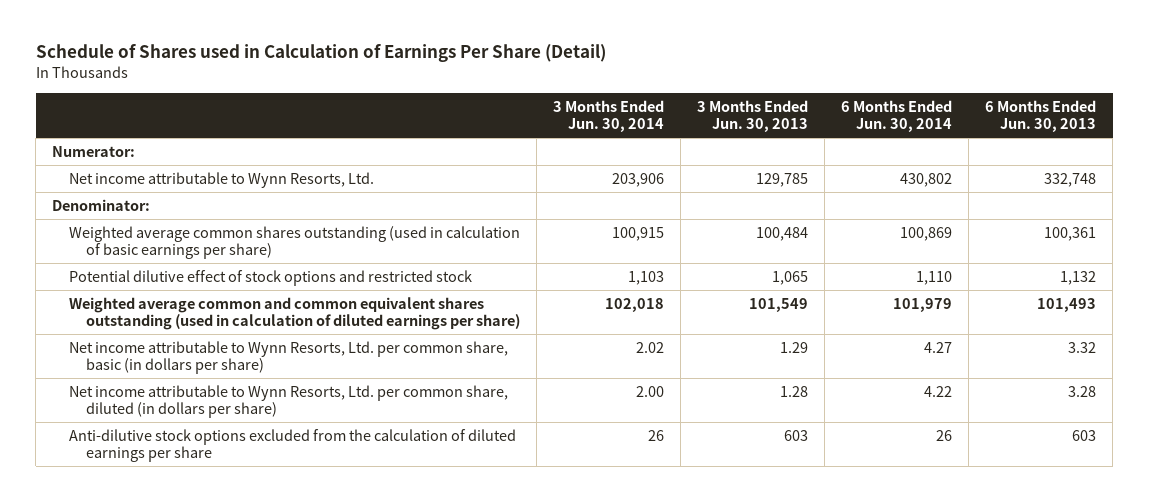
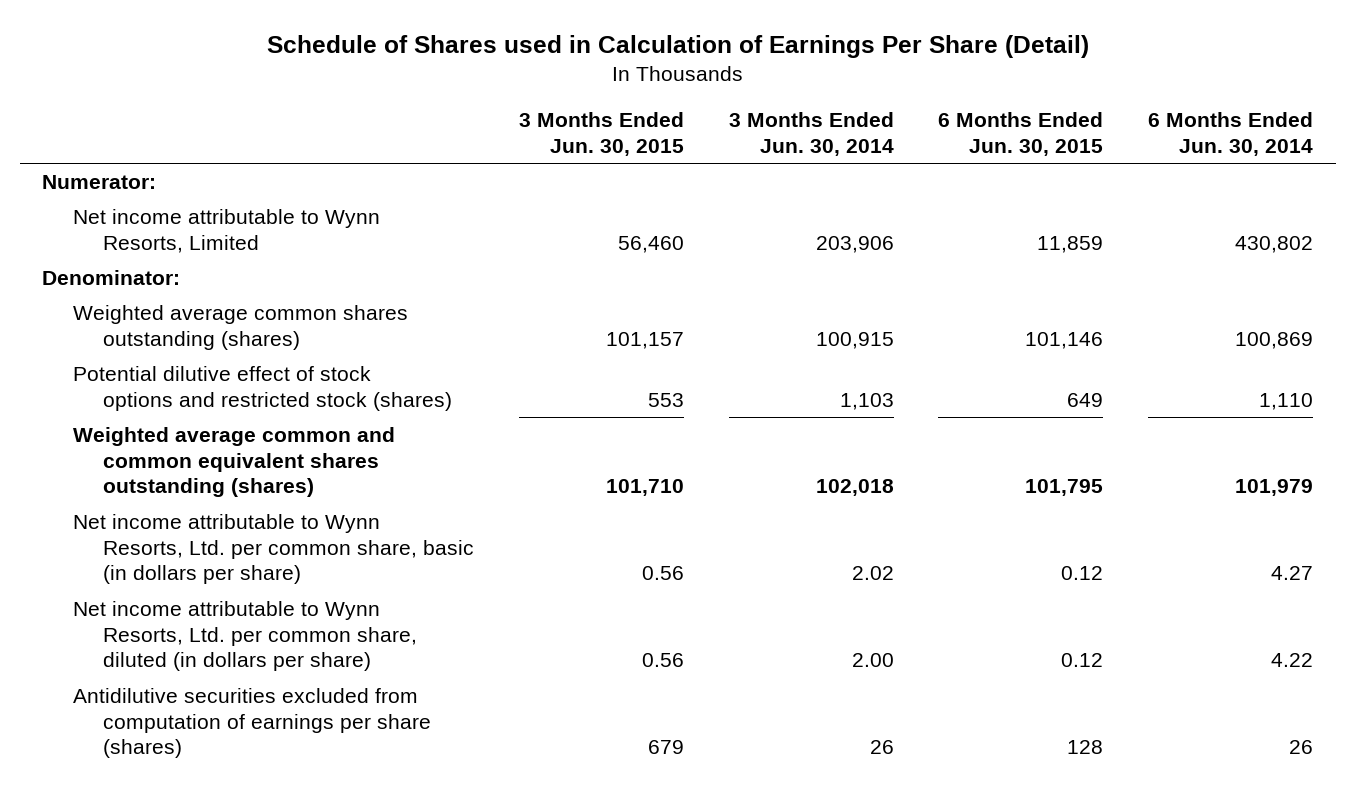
- | 3 Months Ended Jun. 30, 2014 | 3 Months Ended Jun. 30, 2013 | 6 Months Ended Jun. 30, 2014 | 6 Months Ended Jun. 30, 2013
+ | 3 Months Ended Jun. 30, 2015 | 3 Months Ended Jun. 30, 2014 | 6 Months Ended Jun. 30, 2015 | 6 Months Ended Jun. 30, 2014
- Net income attributable to Wynn Resorts, Ltd. | 203,906 | 129,785 | 430,802 | 332,748
+ Net income attributable to Wynn Resorts, Limited | 56,460 | 203,906 | 11,859 | 430,802
- Weighted average common shares outstanding (used in calculation of basic earnings per share) | 100,915 | 100,484 | 100,869 | 100,361
- Potential dilutive effect of stock options and restricted stock | 1,103 | 1,065 | 1,110 | 1,132
- Weighted average common and common equivalent shares outstanding (used in calculation of diluted earnings per share) | 102,018 | 101,549 | 101,979 | 101,493
+ Weighted average common shares outstanding (shares) | 101,157 | 100,915 | 101,146 | 100,869
+ Potential dilutive effect of stock options and restricted stock (shares) | 553 | 1,103 | 649 | 1,110
+ Weighted average common and common equivalent shares outstanding (shares) | 101,710 | 102,018 | 101,795 | 101,979
- Anti-dilutive stock options excluded from the calculation of diluted earnings per share | 26 | 603 | 26 | 603
+ Antidilutive securities excluded from computation of earnings per share (shares) | 679 | 26 | 128 | 26

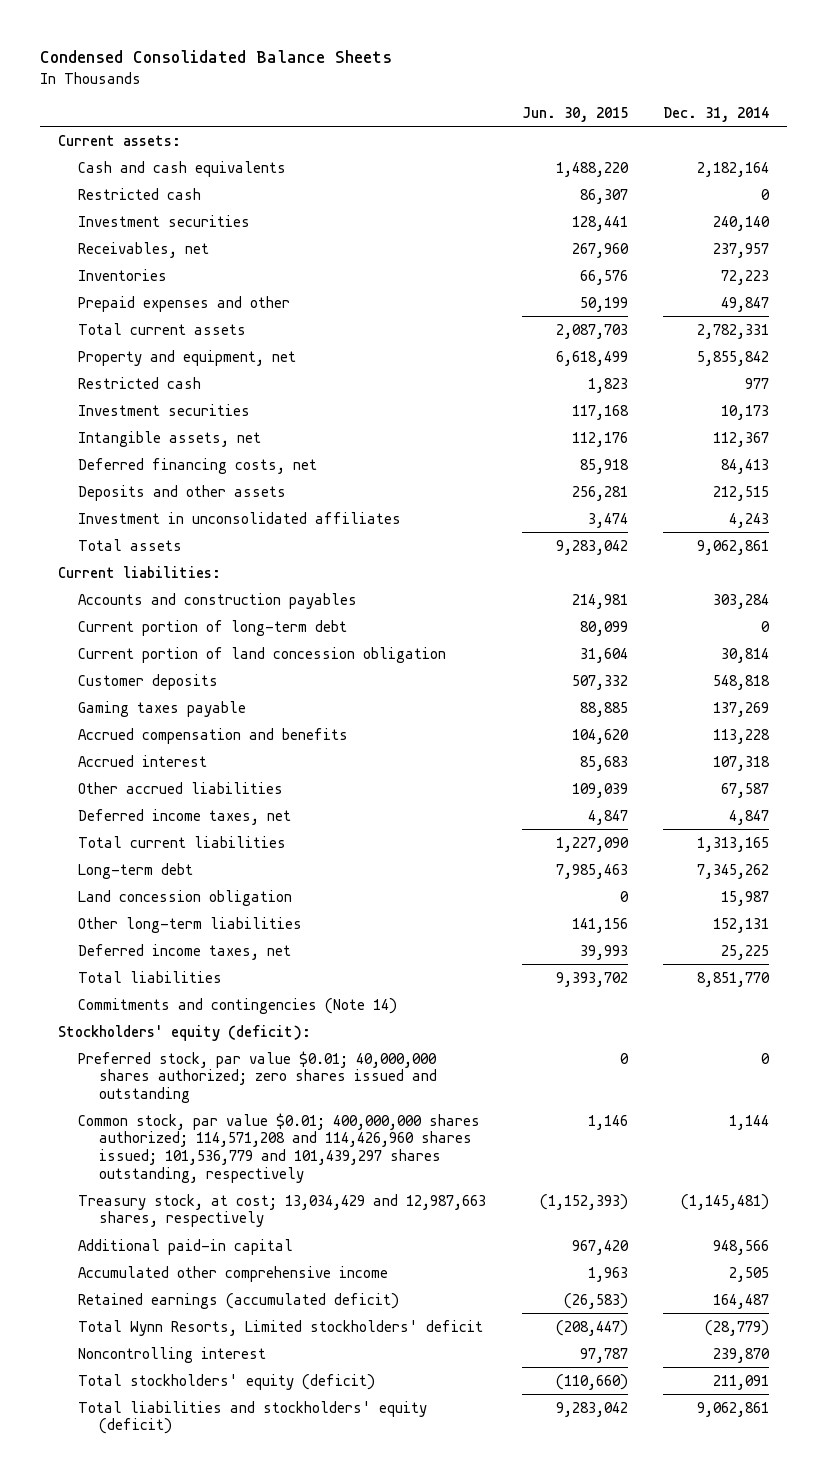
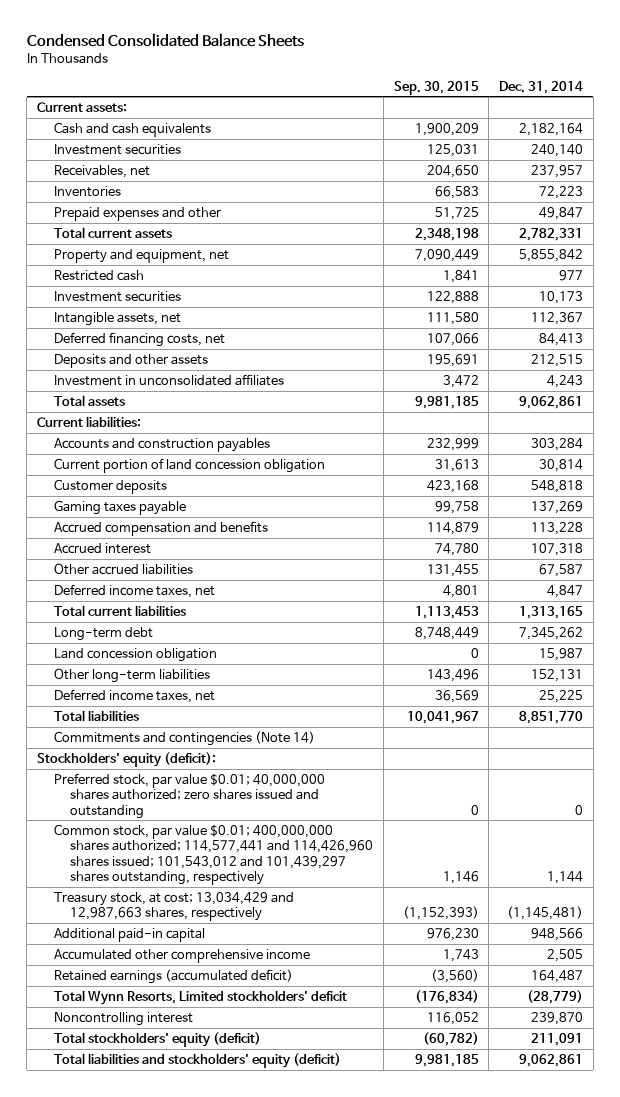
- | Jun. 30, 2015 | Dec. 31, 2014
+ | Sep. 30, 2015 | Dec. 31, 2014
- Restricted cash | 86,307 | 0
- Current portion of long-term debt | 80,099 | 0
- Common stock, par value $0.01; 400,000,000 shares authorized; 114,571,208 and 114,426,960 shares issued; 101,536,779 and 101,439,297 shares outstanding, respectively | 1,146 | 1,144
+ Common stock, par value $0.01; 400,000,000 shares authorized; 114,577,441 and 114,426,960 shares issued; 101,543,012 and 101,439,297 shares outstanding, respectively | 1,146 | 1,144

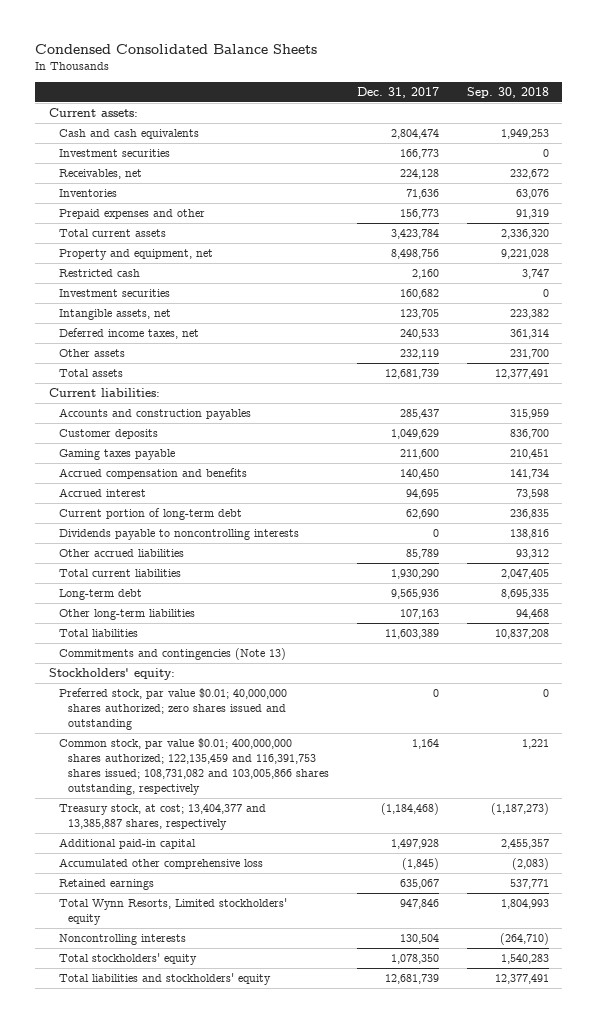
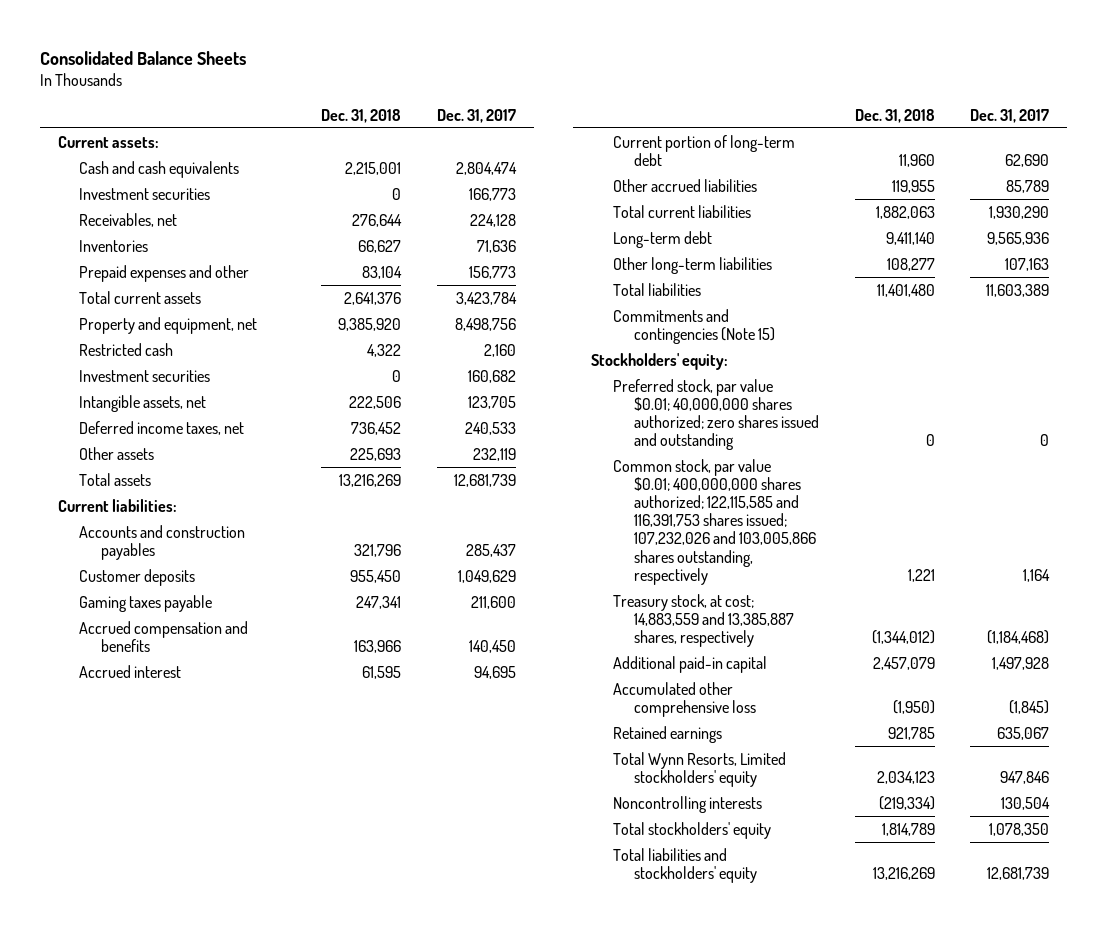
- Condensed Consolidated Balance Sheets
+ Consolidated Balance Sheets
- | Dec. 31, 2017 | Sep. 30, 2018
+ | Dec. 31, 2018 | Dec. 31, 2017
- Dividends payable to noncontrolling interests | 0 | 138,816
- Commitments and contingencies (Note 13)
+ Commitments and contingencies (Note 15)
- Common stock, par value $0.01; 400,000,000 shares authorized; 122,135,459 and 116,391,753 shares issued; 108,731,082 and 103,005,866 shares outstanding, respectively | 1,164 | 1,221
- Treasury stock, at cost; 13,404,377 and 13,385,887 shares, respectively | (1,184,468) | (1,187,273)
+ Common stock, par value $0.01; 400,000,000 shares authorized; 122,115,585 and 116,391,753 shares issued; 107,232,026 and 103,005,866 shares outstanding, respectively | 1,221 | 1,164
+ Treasury stock, at cost; 14,883,559 and 13,385,887 shares, respectively | (1,344,012) | (1,184,468)

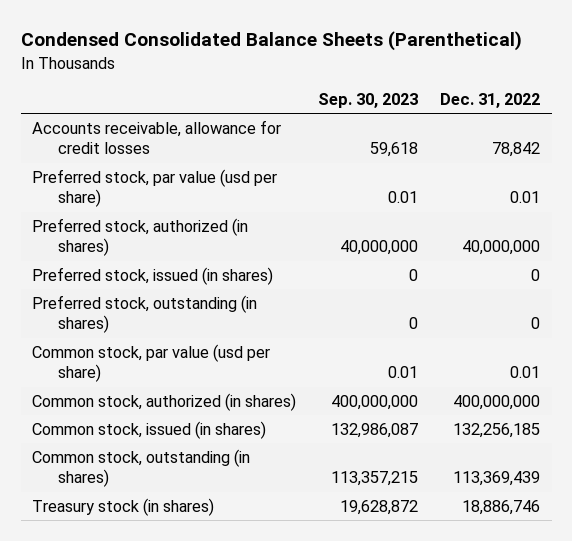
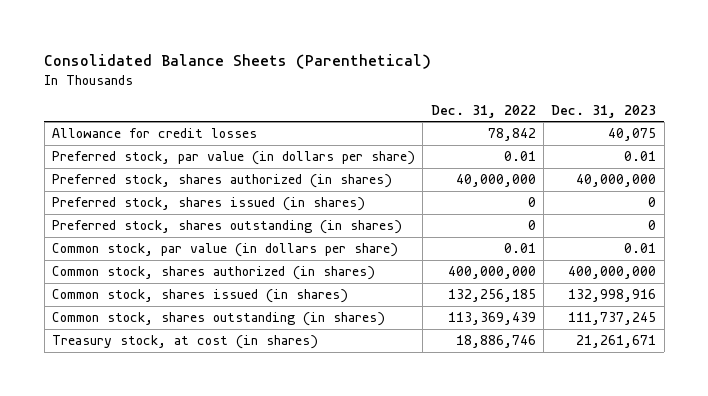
- Condensed Consolidated Balance Sheets (Parenthetical)
+ Consolidated Balance Sheets (Parenthetical)
- | Sep. 30, 2023 | Dec. 31, 2022
+ | Dec. 31, 2022 | Dec. 31, 2023
- Accounts receivable, allowance for credit losses | 59,618 | 78,842
- Preferred stock, par value (usd per share) | 0.01 | 0.01
- Preferred stock, authorized (in shares) | 40,000,000 | 40,000,000
- Preferred stock, issued (in shares) | 0 | 0
- Preferred stock, outstanding (in shares) | 0 | 0
- Common stock, par value (usd per share) | 0.01 | 0.01
- Common stock, authorized (in shares) | 400,000,000 | 400,000,000
- Common stock, issued (in shares) | 132,986,087 | 132,256,185
- Common stock, outstanding (in shares) | 113,357,215 | 113,369,439
- Treasury stock (in shares) | 19,628,872 | 18,886,746
+ Allowance for credit losses | 78,842 | 40,075
+ Preferred stock, par value (in dollars per share) | 0.01 | 0.01
+ Preferred stock, shares authorized (in shares) | 40,000,000 | 40,000,000
+ Preferred stock, shares issued (in shares) | 0 | 0
+ Preferred stock, shares outstanding (in shares) | 0 | 0
+ Common stock, par value (in dollars per share) | 0.01 | 0.01
+ Common stock, shares authorized (in shares) | 400,000,000 | 400,000,000
+ Common stock, shares issued (in shares) | 132,256,185 | 132,998,916
+ Common stock, shares outstanding (in shares) | 113,369,439 | 111,737,245
+ Treasury stock, at cost (in shares) | 18,886,746 | 21,261,671

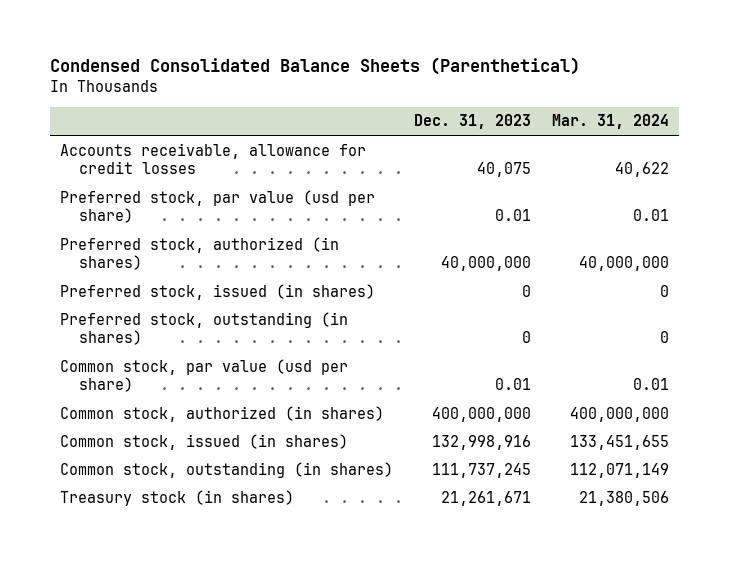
- Consolidated Balance Sheets (Parenthetical)
+ Condensed Consolidated Balance Sheets (Parenthetical)
- | Dec. 31, 2022 | Dec. 31, 2023
+ | Dec. 31, 2023 | Mar. 31, 2024
- Allowance for credit losses | 78,842 | 40,075
- Preferred stock, par value (in dollars per share) | 0.01 | 0.01
- Preferred stock, shares authorized (in shares) | 40,000,000 | 40,000,000
- Preferred stock, shares issued (in shares) | 0 | 0
- Preferred stock, shares outstanding (in shares) | 0 | 0
- Common stock, par value (in dollars per share) | 0.01 | 0.01
- Common stock, shares authorized (in shares) | 400,000,000 | 400,000,000
- Common stock, shares issued (in shares) | 132,256,185 | 132,998,916
- Common stock, shares outstanding (in shares) | 113,369,439 | 111,737,245
- Treasury stock, at cost (in shares) | 18,886,746 | 21,261,671
+ Accounts receivable, allowance for credit losses | 40,075 | 40,622
+ Preferred stock, par value (usd per share) | 0.01 | 0.01
+ Preferred stock, authorized (in shares) | 40,000,000 | 40,000,000
+ Preferred stock, issued (in shares) | 0 | 0
+ Preferred stock, outstanding (in shares) | 0 | 0
+ Common stock, par value (usd per share) | 0.01 | 0.01
+ Common stock, authorized (in shares) | 400,000,000 | 400,000,000
+ Common stock, issued (in shares) | 132,998,916 | 133,451,655
+ Common stock, outstanding (in shares) | 111,737,245 | 112,071,149
+ Treasury stock (in shares) | 21,261,671 | 21,380,506

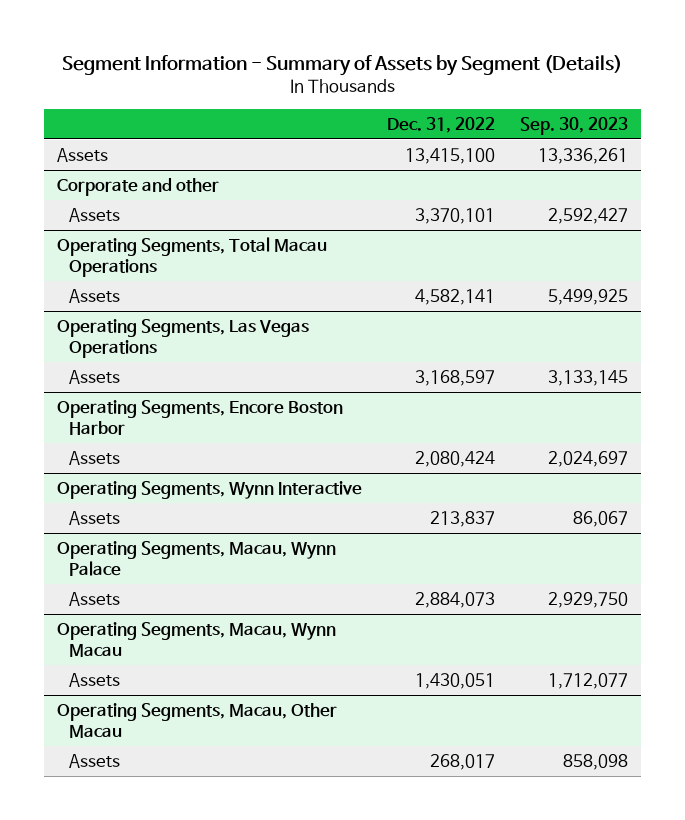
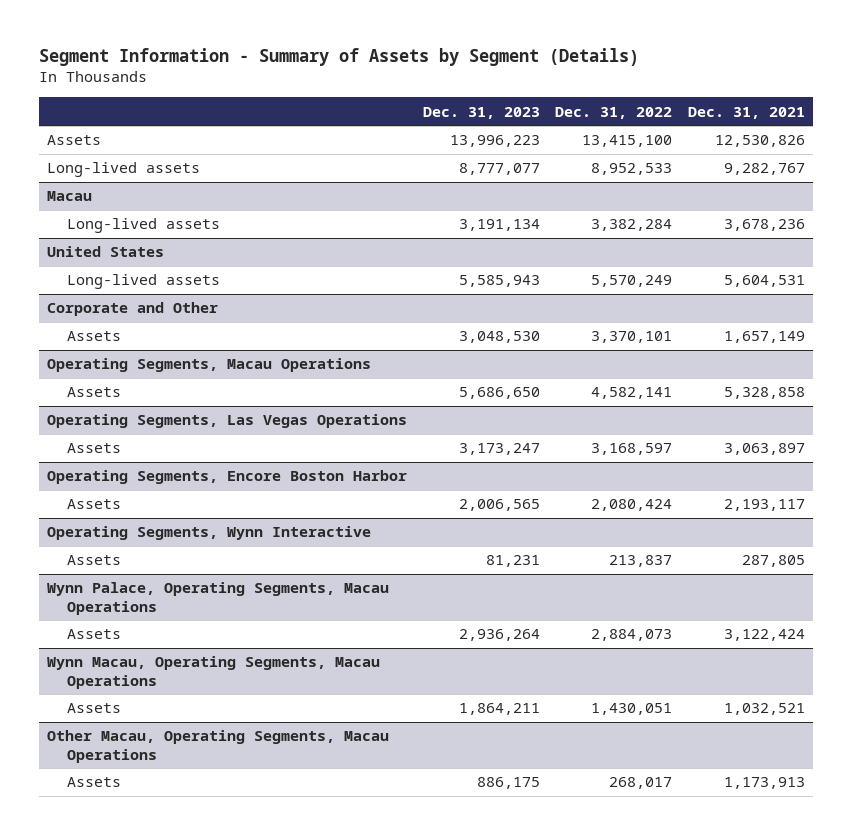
- | Dec. 31, 2022 | Sep. 30, 2023
+ | Dec. 31, 2023 | Dec. 31, 2022 | Dec. 31, 2021
- Corporate and other
+ Long-lived assets | 8,777,077 | 8,952,533 | 9,282,767
+ Macau
+ Long-lived assets | 3,191,134 | 3,382,284 | 3,678,236
+ United States
+ Long-lived assets | 5,585,943 | 5,570,249 | 5,604,531
+ Corporate and Other
- Operating Segments, Total Macau Operations
+ Operating Segments, Macau Operations
- Operating Segments, Macau, Wynn Palace
+ Wynn Palace, Operating Segments, Macau Operations
- Operating Segments, Macau, Wynn Macau
+ Wynn Macau, Operating Segments, Macau Operations
- Operating Segments, Macau, Other Macau
+ Other Macau, Operating Segments, Macau Operations

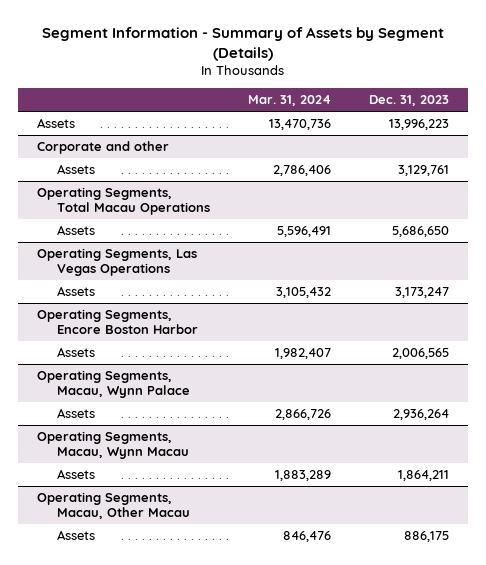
- | Dec. 31, 2023 | Dec. 31, 2022 | Dec. 31, 2021
+ | Mar. 31, 2024 | Dec. 31, 2023
- Long-lived assets | 8,777,077 | 8,952,533 | 9,282,767
- Macau
- Long-lived assets | 3,191,134 | 3,382,284 | 3,678,236
- United States
- Long-lived assets | 5,585,943 | 5,570,249 | 5,604,531
- Corporate and Other
- Assets | 3,048,530 | 3,370,101 | 1,657,149
- Operating Segments, Macau Operations
+ Corporate and other
+ Assets | 2,786,406 | 3,129,761
+ Operating Segments, Total Macau Operations
- Operating Segments, Wynn Interactive
- Assets | 81,231 | 213,837 | 287,805
- Wynn Palace, Operating Segments, Macau Operations
+ Operating Segments, Macau, Wynn Palace
- Wynn Macau, Operating Segments, Macau Operations
+ Operating Segments, Macau, Wynn Macau
- Other Macau, Operating Segments, Macau Operations
+ Operating Segments, Macau, Other Macau

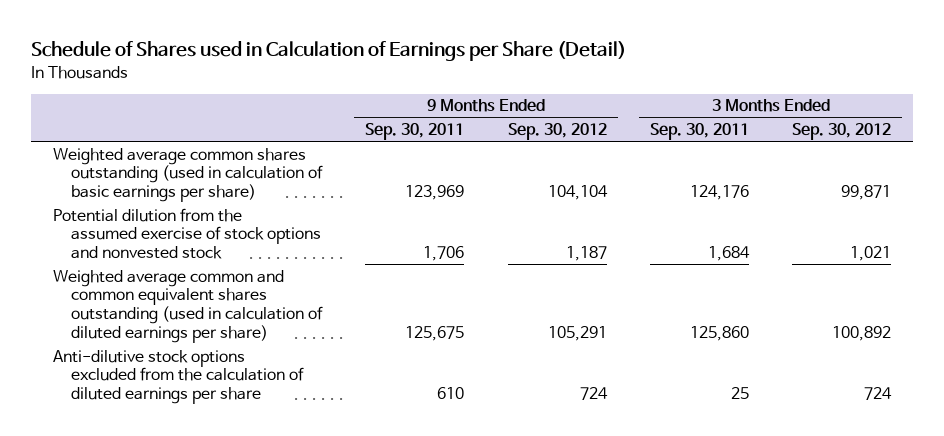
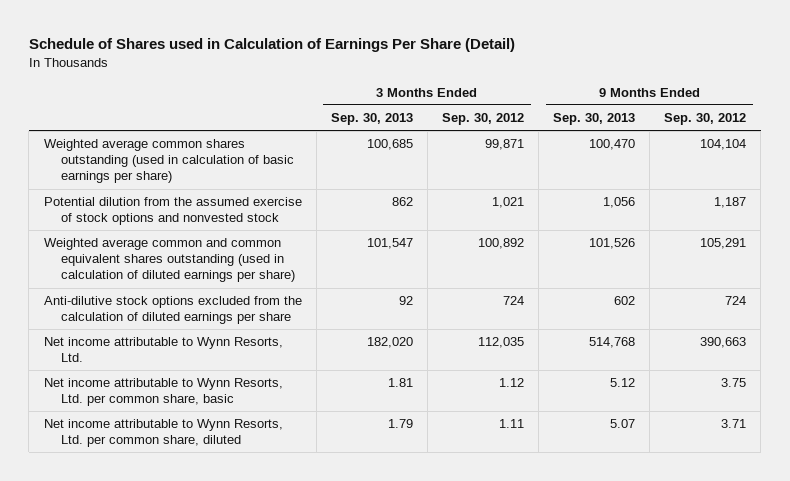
- Schedule of Shares used in Calculation of Earnings per Share (Detail)
+ Schedule of Shares used in Calculation of Earnings Per Share (Detail)
- | 9 Months Ended Sep. 30, 2011 | 9 Months Ended Sep. 30, 2012 | 3 Months Ended Sep. 30, 2011 | 3 Months Ended Sep. 30, 2012
+ | 3 Months Ended Sep. 30, 2013 | 3 Months Ended Sep. 30, 2012 | 9 Months Ended Sep. 30, 2013 | 9 Months Ended Sep. 30, 2012
+ Net income attributable to Wynn Resorts, Ltd. | 182,020 | 112,035 | 514,768 | 390,663
+ Net income attributable to Wynn Resorts, Ltd. per common share, basic | 1.81 | 1.12 | 5.12 | 3.75
+ Net income attributable to Wynn Resorts, Ltd. per common share, diluted | 1.79 | 1.11 | 5.07 | 3.71

